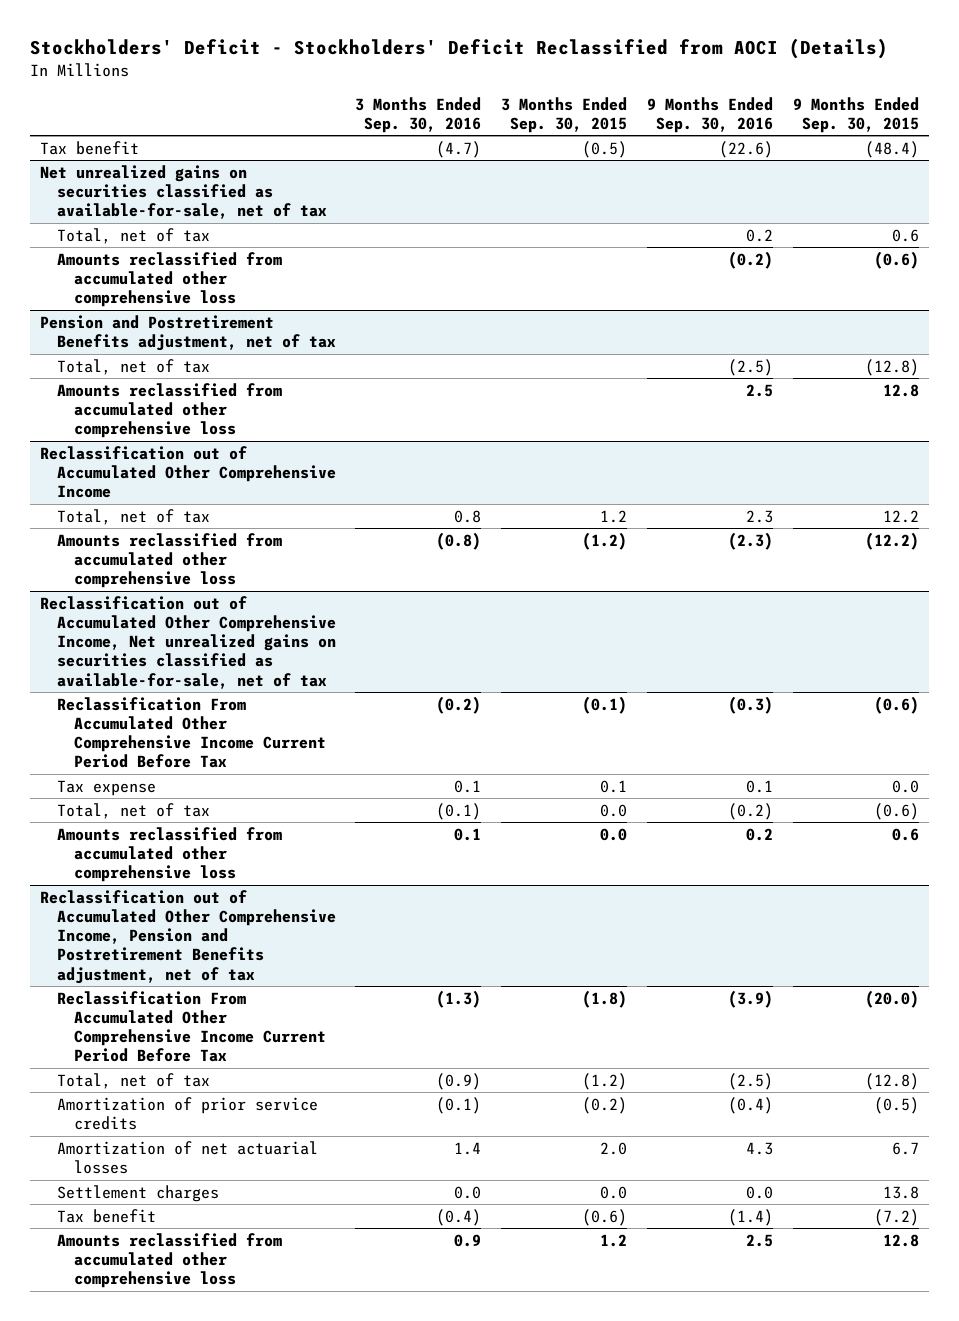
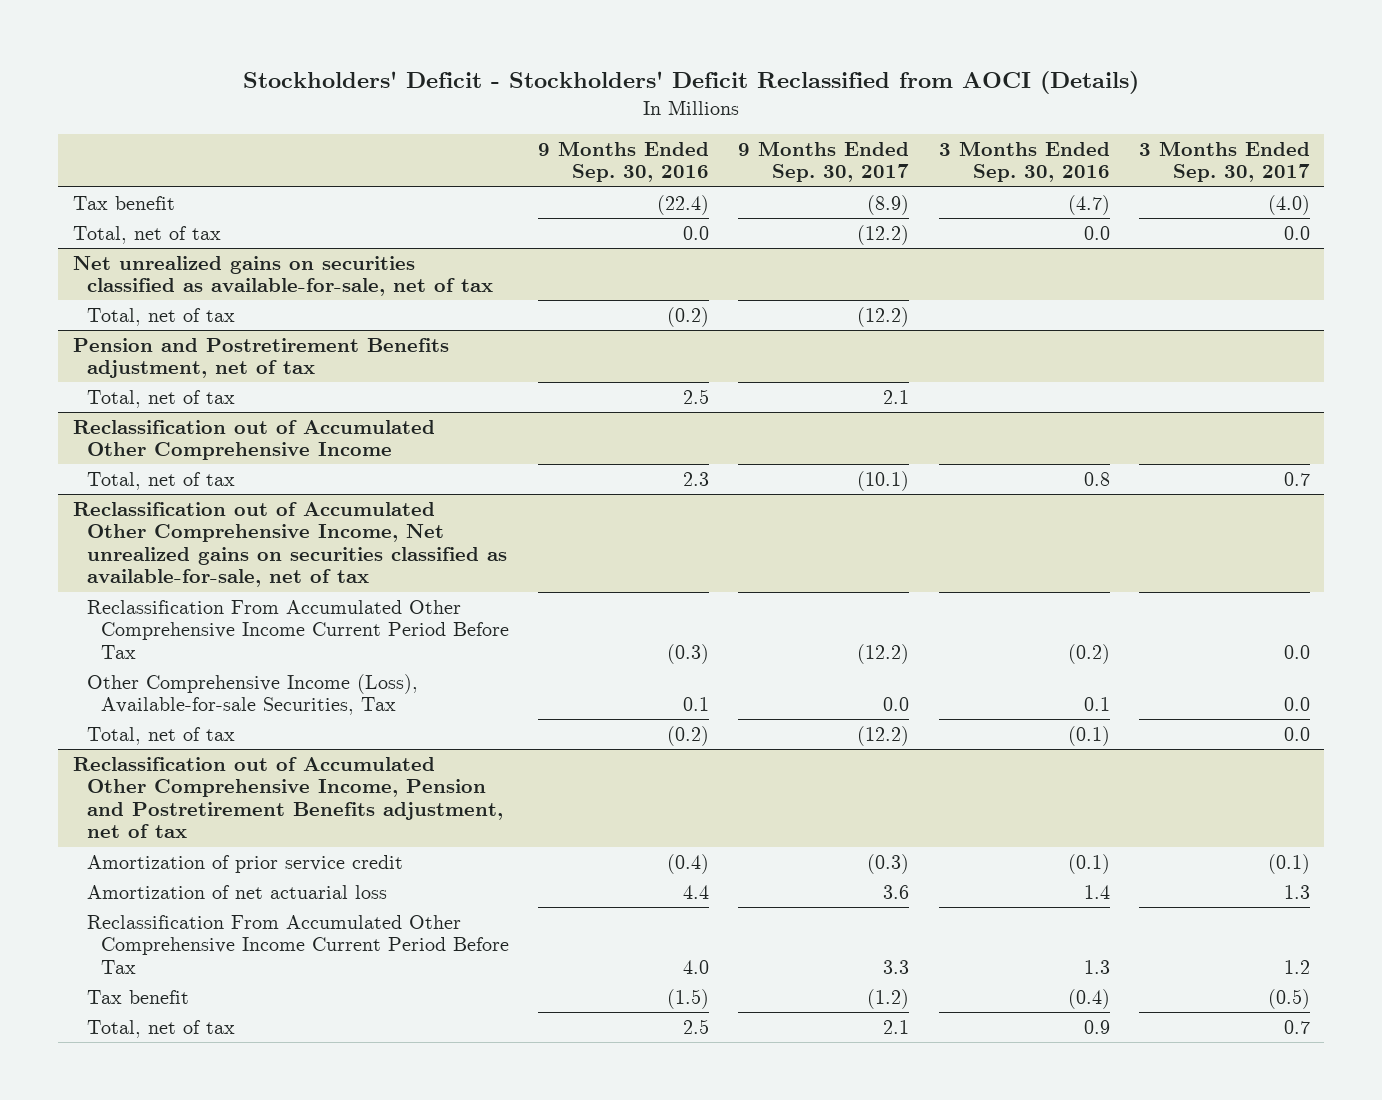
- | 3 Months Ended Sep. 30, 2016 | 3 Months Ended Sep. 30, 2015 | 9 Months Ended Sep. 30, 2016 | 9 Months Ended Sep. 30, 2015
+ | 9 Months Ended Sep. 30, 2016 | 9 Months Ended Sep. 30, 2017 | 3 Months Ended Sep. 30, 2016 | 3 Months Ended Sep. 30, 2017
- Tax benefit | (4.7) | (0.5) | (22.6) | (48.4)
+ Tax benefit | (22.4) | (8.9) | (4.7) | (4.0)
+ Total, net of tax | 0.0 | (12.2) | 0.0 | 0.0
@ Net unrealized gains on securities classified as available-for-sale, net of tax
- Total, net of tax | | | 0.2 | 0.6
- Amounts reclassified from accumulated other comprehensive loss | | | (0.2) | (0.6)
+ Total, net of tax | (0.2) | (12.2) | |
@ Pension and Postretirement Benefits adjustment, net of tax
- Total, net of tax | | | (2.5) | (12.8)
- Amounts reclassified from accumulated other comprehensive loss | | | 2.5 | 12.8
+ Total, net of tax | 2.5 | 2.1 | |
@ Reclassification out of Accumulated Other Comprehensive Income
- Amounts reclassified from accumulated other comprehensive loss | (0.8) | (1.2) | (2.3) | (12.2)
@ Reclassification out of Accumulated Other Comprehensive Income, Net unrealized gains on securities classified as available-for-sale, net of tax
- Tax expense | 0.1 | 0.1 | 0.1 | 0.0
+ Other Comprehensive Income (Loss), Available-for-sale Securities, Tax | 0.1 | 0.0 | 0.1 | 0.0
- Amounts reclassified from accumulated other comprehensive loss | 0.1 | 0.0 | 0.2 | 0.6
@ Reclassification out of Accumulated Other Comprehensive Income, Pension and Postretirement Benefits adjustment, net of tax
- Reclassification From Accumulated Other Comprehensive Income Current Period Before Tax | (1.3) | (1.8) | (3.9) | (20.0)
- Total, net of tax | (0.9) | (1.2) | (2.5) | (12.8)
- Amortization of prior service credits | (0.1) | (0.2) | (0.4) | (0.5)
- Amortization of net actuarial losses | 1.4 | 2.0 | 4.3 | 6.7
- Settlement charges | 0.0 | 0.0 | 0.0 | 13.8
- Tax benefit | (0.4) | (0.6) | (1.4) | (7.2)
- Amounts reclassified from accumulated other comprehensive loss | 0.9 | 1.2 | 2.5 | 12.8
+ Amortization of prior service credit | (0.4) | (0.3) | (0.1) | (0.1)
+ Amortization of net actuarial loss | 4.4 | 3.6 | 1.4 | 1.3
+ Reclassification From Accumulated Other Comprehensive Income Current Period Before Tax | 4.0 | 3.3 | 1.3 | 1.2
+ Tax benefit | (1.5) | (1.2) | (0.4) | (0.5)
+ Total, net of tax | 2.5 | 2.1 | 0.9 | 0.7

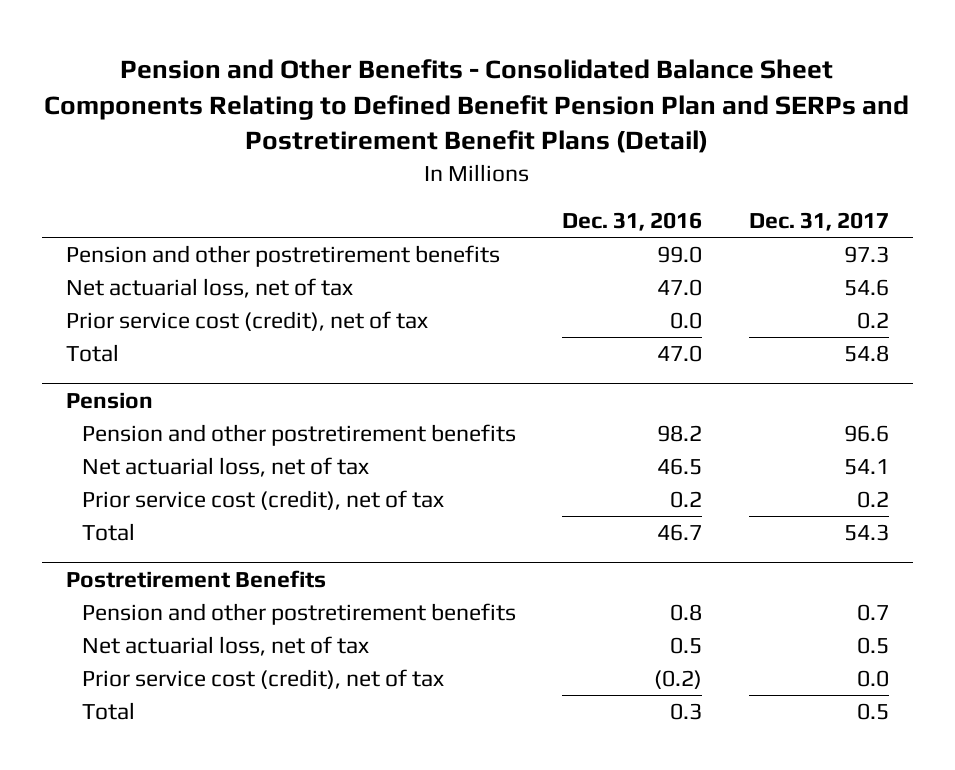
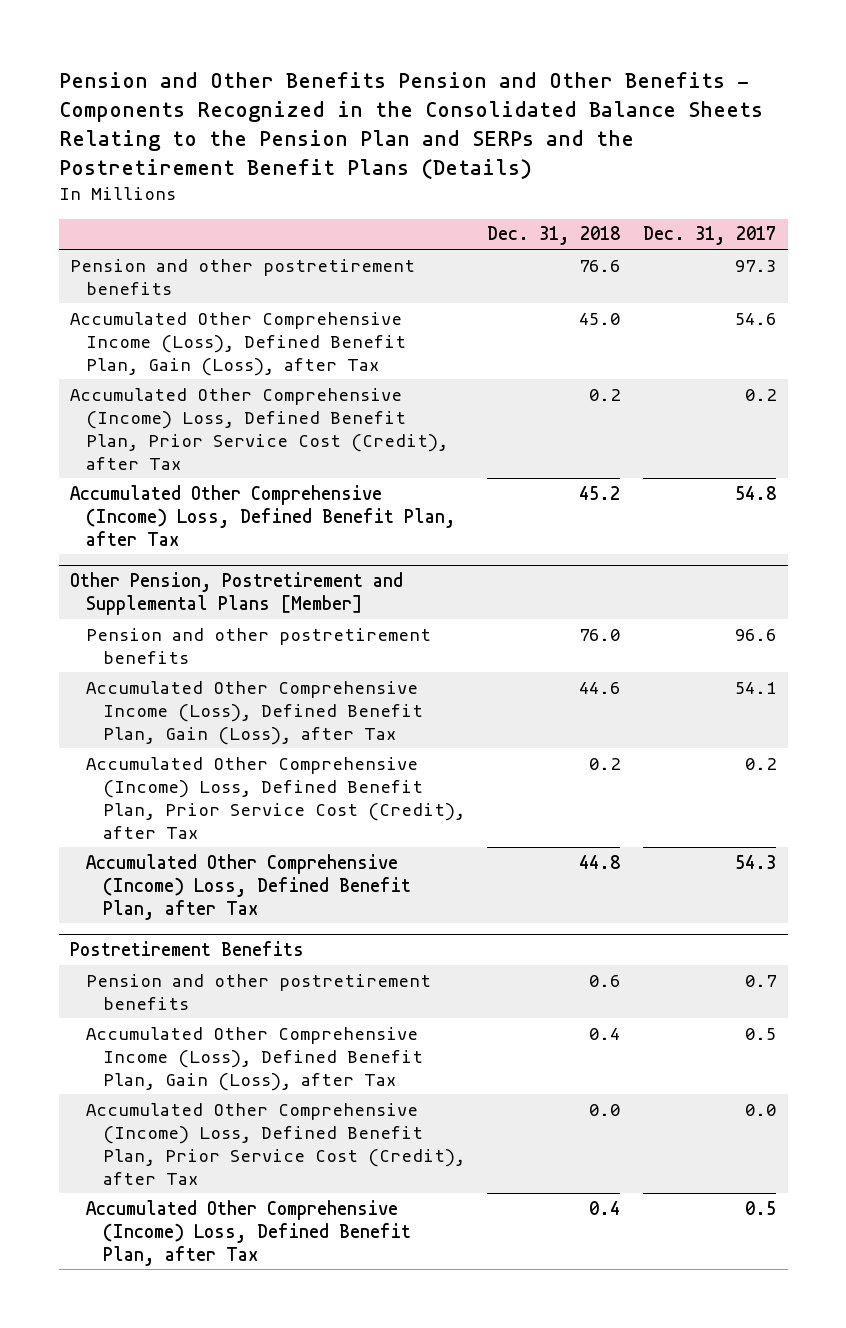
- Pension and Other Benefits - Consolidated Balance Sheet Components Relating to Defined Benefit Pension Plan and SERPs and Postretirement Benefit Plans (Detail)
+ Pension and Other Benefits Pension and Other Benefits - Components Recognized in the Consolidated Balance Sheets Relating to the Pension Plan and SERPs and the Postretirement Benefit Plans (Details)
- | Dec. 31, 2016 | Dec. 31, 2017
+ | Dec. 31, 2018 | Dec. 31, 2017
- Net actuarial loss, net of tax | 47.0 | 54.6
- Prior service cost (credit), net of tax | 0.0 | 0.2
- Total | 47.0 | 54.8
- Pension
+ Accumulated Other Comprehensive Income (Loss), Defined Benefit Plan, Gain (Loss), after Tax | 45.0 | 54.6
+ Accumulated Other Comprehensive (Income) Loss, Defined Benefit Plan, Prior Service Cost (Credit), after Tax | 0.2 | 0.2
+ Accumulated Other Comprehensive (Income) Loss, Defined Benefit Plan, after Tax | 45.2 | 54.8
+ Other Pension, Postretirement and Supplemental Plans [Member]
- Net actuarial loss, net of tax | 46.5 | 54.1
- Prior service cost (credit), net of tax | 0.2 | 0.2
- Total | 46.7 | 54.3
+ Accumulated Other Comprehensive Income (Loss), Defined Benefit Plan, Gain (Loss), after Tax | 44.6 | 54.1
+ Accumulated Other Comprehensive (Income) Loss, Defined Benefit Plan, Prior Service Cost (Credit), after Tax | 0.2 | 0.2
+ Accumulated Other Comprehensive (Income) Loss, Defined Benefit Plan, after Tax | 44.8 | 54.3
@ Postretirement Benefits
- Net actuarial loss, net of tax | 0.5 | 0.5
- Prior service cost (credit), net of tax | (0.2) | 0.0
- Total | 0.3 | 0.5
+ Accumulated Other Comprehensive Income (Loss), Defined Benefit Plan, Gain (Loss), after Tax | 0.4 | 0.5
+ Accumulated Other Comprehensive (Income) Loss, Defined Benefit Plan, Prior Service Cost (Credit), after Tax | 0.0 | 0.0
+ Accumulated Other Comprehensive (Income) Loss, Defined Benefit Plan, after Tax | 0.4 | 0.5

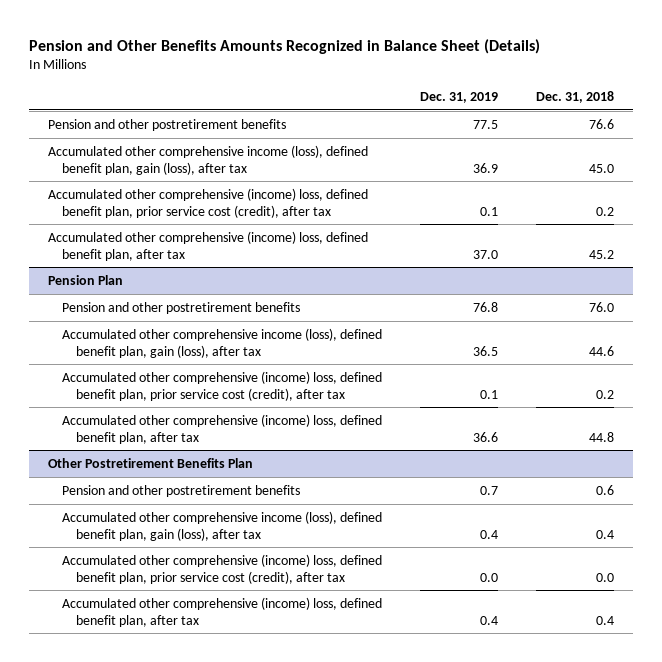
- Pension and Other Benefits Pension and Other Benefits - Components Recognized in the Consolidated Balance Sheets Relating to the Pension Plan and SERPs and the Postretirement Benefit Plans (Details)
+ Pension and Other Benefits Amounts Recognized in Balance Sheet (Details)
- | Dec. 31, 2018 | Dec. 31, 2017
+ | Dec. 31, 2019 | Dec. 31, 2018
- Accumulated Other Comprehensive Income (Loss), Defined Benefit Plan, Gain (Loss), after Tax | 45.0 | 54.6
- Accumulated Other Comprehensive (Income) Loss, Defined Benefit Plan, Prior Service Cost (Credit), after Tax | 0.2 | 0.2
- Accumulated Other Comprehensive (Income) Loss, Defined Benefit Plan, after Tax | 45.2 | 54.8
- Other Pension, Postretirement and Supplemental Plans [Member]
+ Accumulated other comprehensive income (loss), defined benefit plan, gain (loss), after tax | 36.9 | 45.0
+ Accumulated other comprehensive (income) loss, defined benefit plan, prior service cost (credit), after tax | 0.1 | 0.2
+ Accumulated other comprehensive (income) loss, defined benefit plan, after tax | 37.0 | 45.2
+ Pension Plan
- Accumulated Other Comprehensive Income (Loss), Defined Benefit Plan, Gain (Loss), after Tax | 44.6 | 54.1
- Accumulated Other Comprehensive (Income) Loss, Defined Benefit Plan, Prior Service Cost (Credit), after Tax | 0.2 | 0.2
- Accumulated Other Comprehensive (Income) Loss, Defined Benefit Plan, after Tax | 44.8 | 54.3
- Postretirement Benefits
+ Accumulated other comprehensive income (loss), defined benefit plan, gain (loss), after tax | 36.5 | 44.6
+ Accumulated other comprehensive (income) loss, defined benefit plan, prior service cost (credit), after tax | 0.1 | 0.2
+ Accumulated other comprehensive (income) loss, defined benefit plan, after tax | 36.6 | 44.8
+ Other Postretirement Benefits Plan
- Accumulated Other Comprehensive Income (Loss), Defined Benefit Plan, Gain (Loss), after Tax | 0.4 | 0.5
- Accumulated Other Comprehensive (Income) Loss, Defined Benefit Plan, Prior Service Cost (Credit), after Tax | 0.0 | 0.0
- Accumulated Other Comprehensive (Income) Loss, Defined Benefit Plan, after Tax | 0.4 | 0.5
+ Accumulated other comprehensive income (loss), defined benefit plan, gain (loss), after tax | 0.4 | 0.4
+ Accumulated other comprehensive (income) loss, defined benefit plan, prior service cost (credit), after tax | 0.0 | 0.0
+ Accumulated other comprehensive (income) loss, defined benefit plan, after tax | 0.4 | 0.4

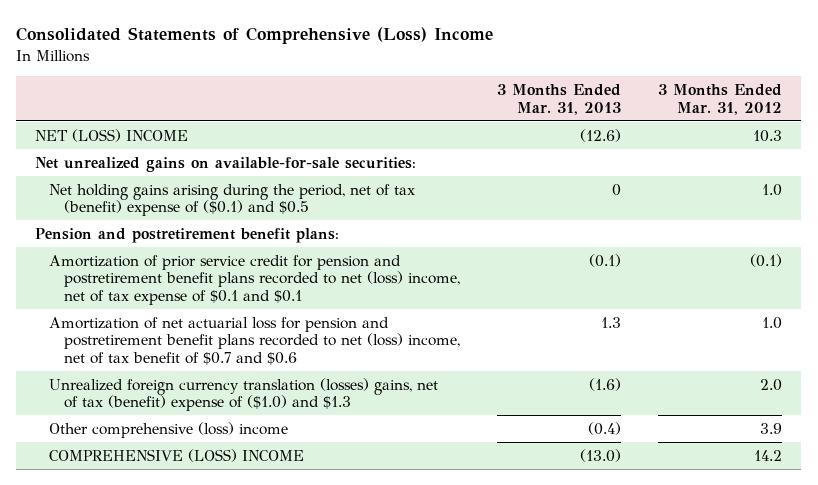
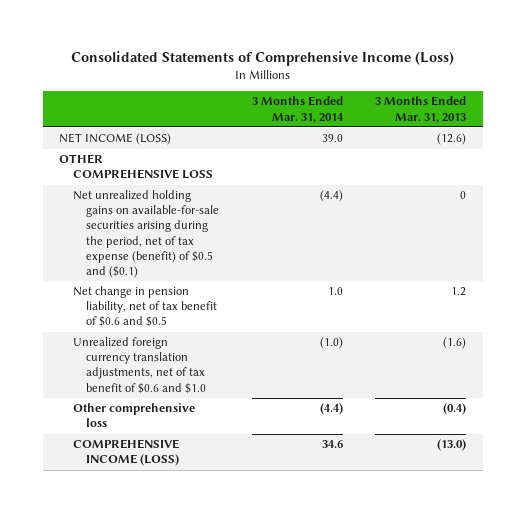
- Consolidated Statements of Comprehensive (Loss) Income
+ Consolidated Statements of Comprehensive Income (Loss)
- | 3 Months Ended Mar. 31, 2013 | 3 Months Ended Mar. 31, 2012
+ | 3 Months Ended Mar. 31, 2014 | 3 Months Ended Mar. 31, 2013
- NET (LOSS) INCOME | (12.6) | 10.3
- Net unrealized gains on available-for-sale securities:
- Net holding gains arising during the period, net of tax (benefit) expense of ($0.1) and $0.5 | 0 | 1.0
- Pension and postretirement benefit plans:
- Amortization of prior service credit for pension and postretirement benefit plans recorded to net (loss) income, net of tax expense of $0.1 and $0.1 | (0.1) | (0.1)
- Amortization of net actuarial loss for pension and postretirement benefit plans recorded to net (loss) income, net of tax benefit of $0.7 and $0.6 | 1.3 | 1.0
- Unrealized foreign currency translation (losses) gains, net of tax (benefit) expense of ($1.0) and $1.3 | (1.6) | 2.0
- Other comprehensive (loss) income | (0.4) | 3.9
- COMPREHENSIVE (LOSS) INCOME | (13.0) | 14.2
+ NET INCOME (LOSS) | 39.0 | (12.6)
+ OTHER COMPREHENSIVE LOSS
+ Net unrealized holding gains on available-for-sale securities arising during the period, net of tax expense (benefit) of $0.5 and ($0.1) | (4.4) | 0
+ Net change in pension liability, net of tax benefit of $0.6 and $0.5 | 1.0 | 1.2
+ Unrealized foreign currency translation adjustments, net of tax benefit of $0.6 and $1.0 | (1.0) | (1.6)
+ Other comprehensive loss | (4.4) | (0.4)
+ COMPREHENSIVE INCOME (LOSS) | 34.6 | (13.0)

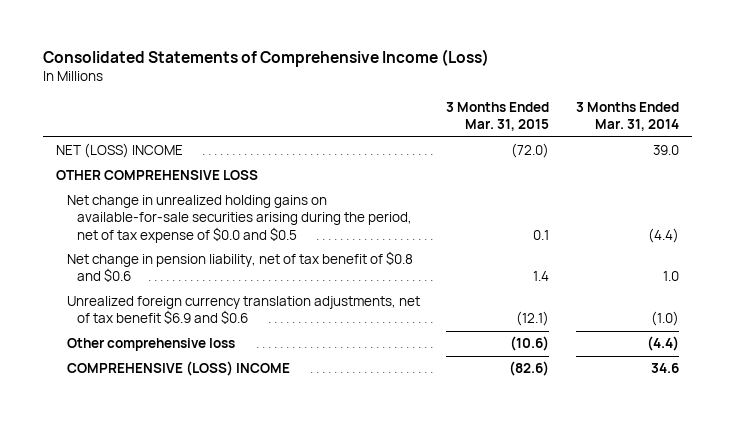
- | 3 Months Ended Mar. 31, 2014 | 3 Months Ended Mar. 31, 2013
+ | 3 Months Ended Mar. 31, 2015 | 3 Months Ended Mar. 31, 2014
- NET INCOME (LOSS) | 39.0 | (12.6)
+ NET (LOSS) INCOME | (72.0) | 39.0
- Net unrealized holding gains on available-for-sale securities arising during the period, net of tax expense (benefit) of $0.5 and ($0.1) | (4.4) | 0
- Net change in pension liability, net of tax benefit of $0.6 and $0.5 | 1.0 | 1.2
- Unrealized foreign currency translation adjustments, net of tax benefit of $0.6 and $1.0 | (1.0) | (1.6)
+ Net change in unrealized holding gains on available-for-sale securities arising during the period, net of tax expense of $0.0 and $0.5 | 0.1 | (4.4)
+ Net change in pension liability, net of tax benefit of $0.8 and $0.6 | 1.4 | 1.0
+ Unrealized foreign currency translation adjustments, net of tax benefit $6.9 and $0.6 | (12.1) | (1.0)
- COMPREHENSIVE INCOME (LOSS) | 34.6 | (13.0)
+ COMPREHENSIVE (LOSS) INCOME | (82.6) | 34.6

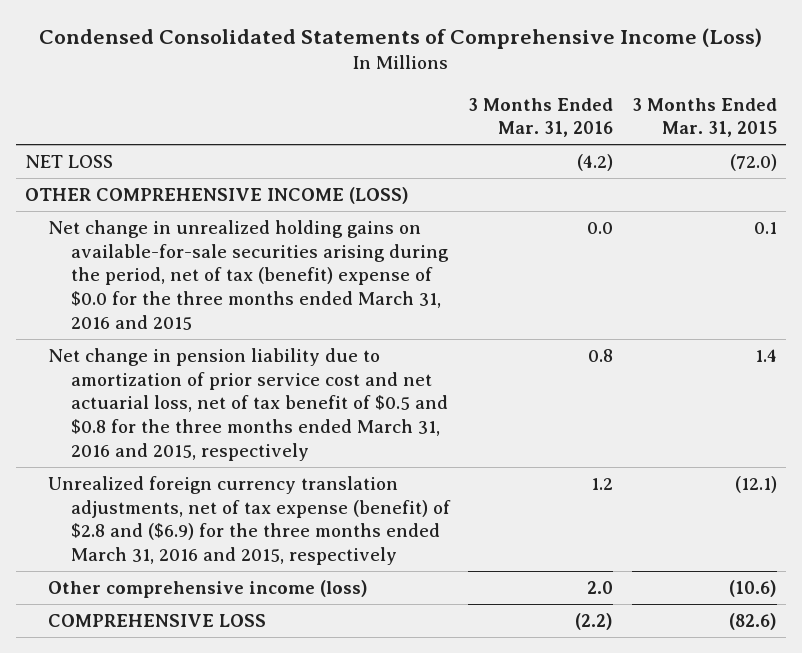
- Consolidated Statements of Comprehensive Income (Loss)
+ Condensed Consolidated Statements of Comprehensive Income (Loss)
- | 3 Months Ended Mar. 31, 2015 | 3 Months Ended Mar. 31, 2014
+ | 3 Months Ended Mar. 31, 2016 | 3 Months Ended Mar. 31, 2015
- NET (LOSS) INCOME | (72.0) | 39.0
- OTHER COMPREHENSIVE LOSS
- Net change in unrealized holding gains on available-for-sale securities arising during the period, net of tax expense of $0.0 and $0.5 | 0.1 | (4.4)
- Net change in pension liability, net of tax benefit of $0.8 and $0.6 | 1.4 | 1.0
- Unrealized foreign currency translation adjustments, net of tax benefit $6.9 and $0.6 | (12.1) | (1.0)
- Other comprehensive loss | (10.6) | (4.4)
- COMPREHENSIVE (LOSS) INCOME | (82.6) | 34.6
+ NET LOSS | (4.2) | (72.0)
+ OTHER COMPREHENSIVE INCOME (LOSS)
+ Net change in unrealized holding gains on available-for-sale securities arising during the period, net of tax (benefit) expense of $0.0 for the three months ended March 31, 2016 and 2015 | 0.0 | 0.1
+ Net change in pension liability due to amortization of prior service cost and net actuarial loss, net of tax benefit of $0.5 and $0.8 for the three months ended March 31, 2016 and 2015, respectively | 0.8 | 1.4
+ Unrealized foreign currency translation adjustments, net of tax expense (benefit) of $2.8 and ($6.9) for the three months ended March 31, 2016 and 2015, respectively | 1.2 | (12.1)
+ Other comprehensive income (loss) | 2.0 | (10.6)
+ COMPREHENSIVE LOSS | (2.2) | (82.6)

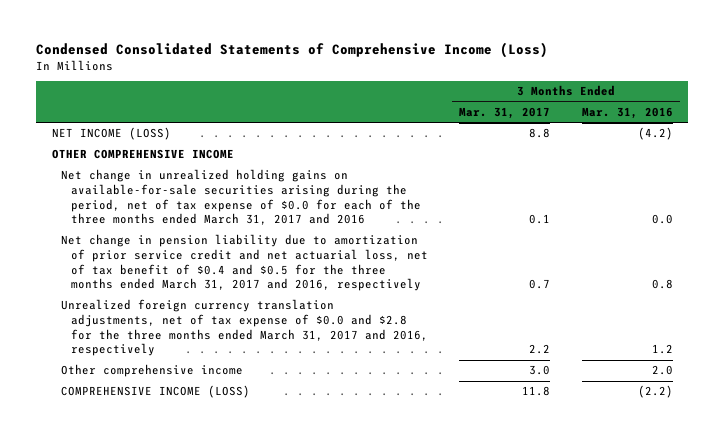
- | 3 Months Ended Mar. 31, 2016 | 3 Months Ended Mar. 31, 2015
+ | 3 Months Ended Mar. 31, 2017 | 3 Months Ended Mar. 31, 2016
- NET LOSS | (4.2) | (72.0)
- OTHER COMPREHENSIVE INCOME (LOSS)
- Net change in unrealized holding gains on available-for-sale securities arising during the period, net of tax (benefit) expense of $0.0 for the three months ended March 31, 2016 and 2015 | 0.0 | 0.1
- Net change in pension liability due to amortization of prior service cost and net actuarial loss, net of tax benefit of $0.5 and $0.8 for the three months ended March 31, 2016 and 2015, respectively | 0.8 | 1.4
- Unrealized foreign currency translation adjustments, net of tax expense (benefit) of $2.8 and ($6.9) for the three months ended March 31, 2016 and 2015, respectively | 1.2 | (12.1)
- Other comprehensive income (loss) | 2.0 | (10.6)
- COMPREHENSIVE LOSS | (2.2) | (82.6)
+ NET INCOME (LOSS) | 8.8 | (4.2)
+ OTHER COMPREHENSIVE INCOME
+ Net change in unrealized holding gains on available-for-sale securities arising during the period, net of tax expense of $0.0 for each of the three months ended March 31, 2017 and 2016 | 0.1 | 0.0
+ Net change in pension liability due to amortization of prior service credit and net actuarial loss, net of tax benefit of $0.4 and $0.5 for the three months ended March 31, 2017 and 2016, respectively | 0.7 | 0.8
+ Unrealized foreign currency translation adjustments, net of tax expense of $0.0 and $2.8 for the three months ended March 31, 2017 and 2016, respectively | 2.2 | 1.2
+ Other comprehensive income | 3.0 | 2.0
+ COMPREHENSIVE INCOME (LOSS) | 11.8 | (2.2)

